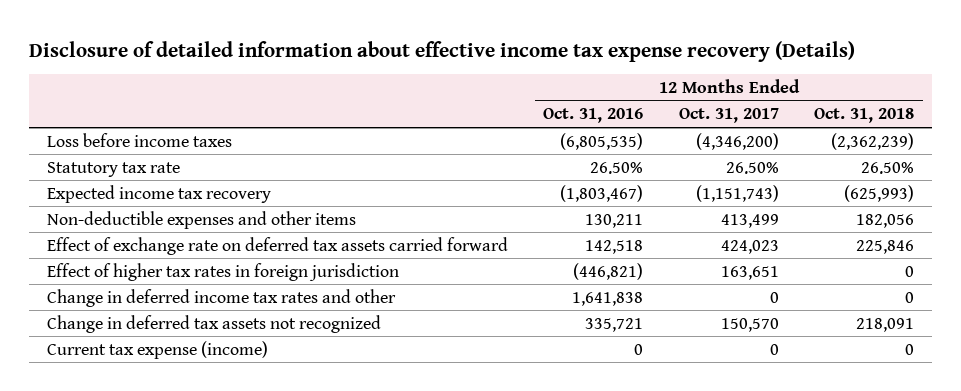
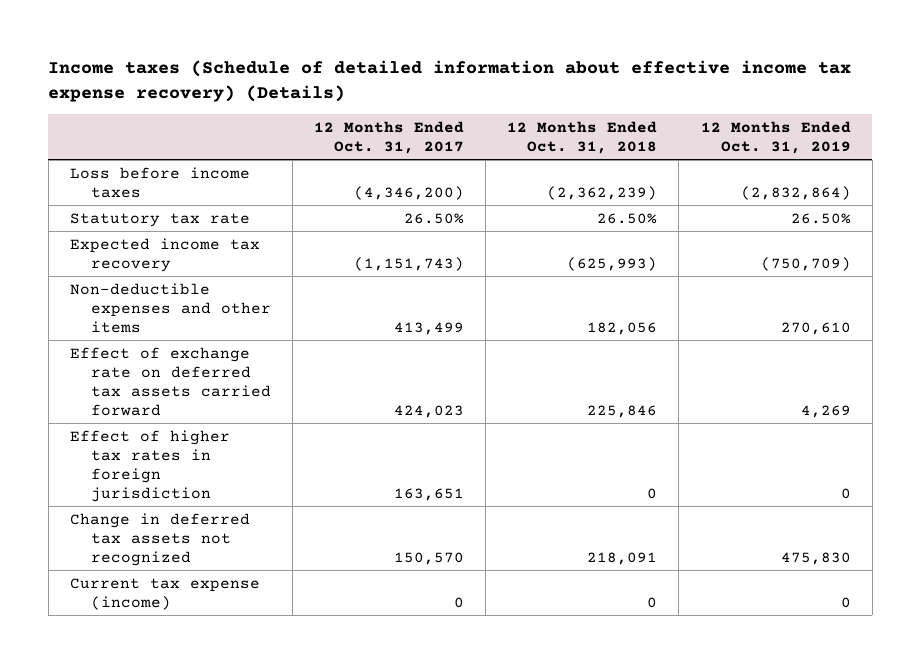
- Disclosure of detailed information about effective income tax expense recovery (Details)
+ Income taxes (Schedule of detailed information about effective income tax expense recovery) (Details)
- | 12 Months Ended Oct. 31, 2016 | 12 Months Ended Oct. 31, 2017 | 12 Months Ended Oct. 31, 2018
+ | 12 Months Ended Oct. 31, 2017 | 12 Months Ended Oct. 31, 2018 | 12 Months Ended Oct. 31, 2019
- Change in deferred income tax rates and other | 1,641,838 | 0 | 0

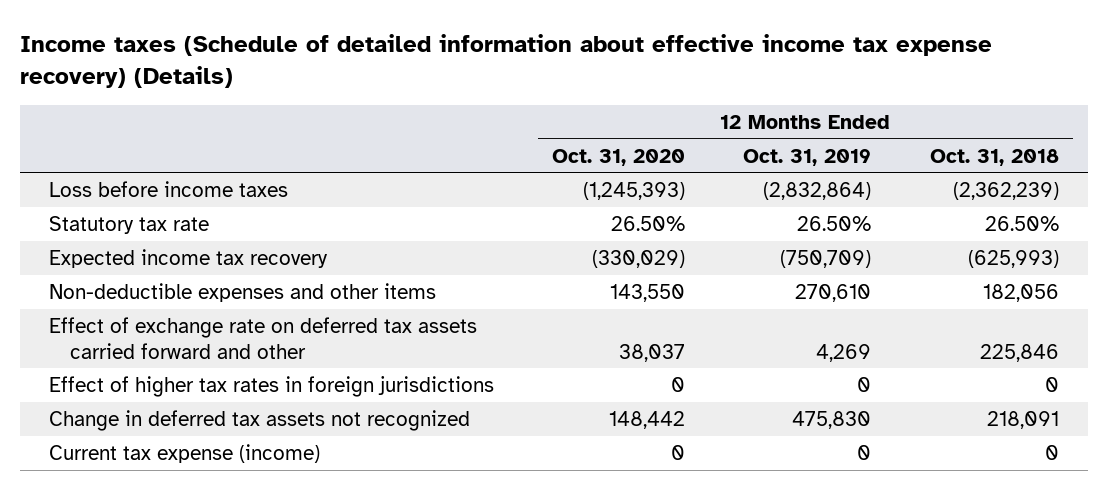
- | 12 Months Ended Oct. 31, 2017 | 12 Months Ended Oct. 31, 2018 | 12 Months Ended Oct. 31, 2019
+ | 12 Months Ended Oct. 31, 2020 | 12 Months Ended Oct. 31, 2019 | 12 Months Ended Oct. 31, 2018
- Effect of exchange rate on deferred tax assets carried forward | 424,023 | 225,846 | 4,269
- Effect of higher tax rates in foreign jurisdiction | 163,651 | 0 | 0
+ Effect of exchange rate on deferred tax assets carried forward and other | 38,037 | 4,269 | 225,846
+ Effect of higher tax rates in foreign jurisdictions | 0 | 0 | 0

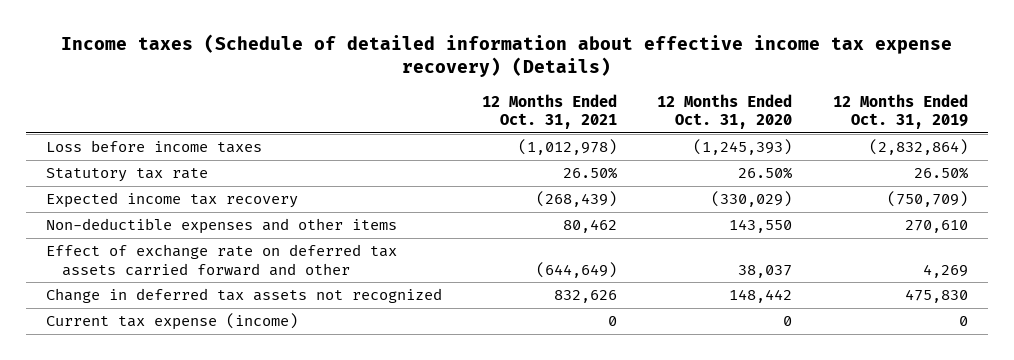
- | 12 Months Ended Oct. 31, 2020 | 12 Months Ended Oct. 31, 2019 | 12 Months Ended Oct. 31, 2018
+ | 12 Months Ended Oct. 31, 2021 | 12 Months Ended Oct. 31, 2020 | 12 Months Ended Oct. 31, 2019
- Effect of higher tax rates in foreign jurisdictions | 0 | 0 | 0

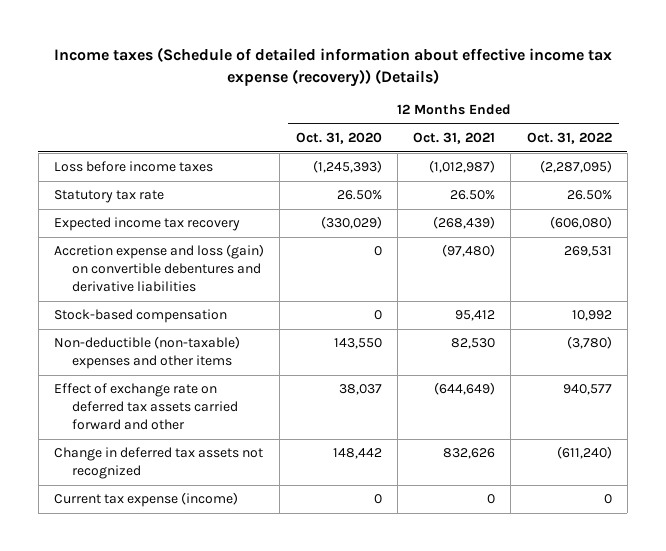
- Income taxes (Schedule of detailed information about effective income tax expense recovery) (Details)
+ Income taxes (Schedule of detailed information about effective income tax expense (recovery)) (Details)
- | 12 Months Ended Oct. 31, 2021 | 12 Months Ended Oct. 31, 2020 | 12 Months Ended Oct. 31, 2019
+ | 12 Months Ended Oct. 31, 2020 | 12 Months Ended Oct. 31, 2021 | 12 Months Ended Oct. 31, 2022
- Loss before income taxes | (1,012,978) | (1,245,393) | (2,832,864)
+ Loss before income taxes | (1,245,393) | (1,012,987) | (2,287,095)
- Non-deductible expenses and other items | 80,462 | 143,550 | 270,610
+ Accretion expense and loss (gain) on convertible debentures and derivative liabilities | 0 | (97,480) | 269,531
+ Stock-based compensation | 0 | 95,412 | 10,992
+ Non-deductible (non-taxable) expenses and other items | 143,550 | 82,530 | (3,780)

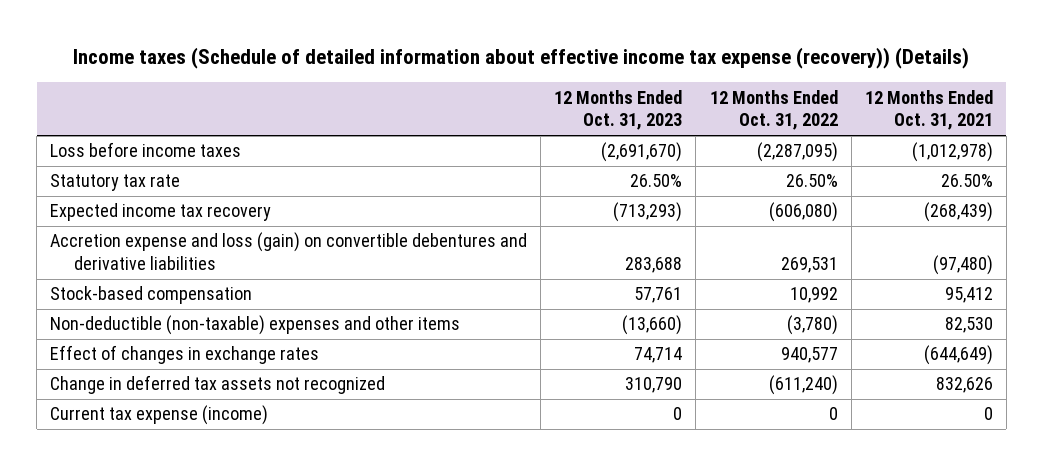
- | 12 Months Ended Oct. 31, 2020 | 12 Months Ended Oct. 31, 2021 | 12 Months Ended Oct. 31, 2022
+ | 12 Months Ended Oct. 31, 2023 | 12 Months Ended Oct. 31, 2022 | 12 Months Ended Oct. 31, 2021
- Loss before income taxes | (1,245,393) | (1,012,987) | (2,287,095)
+ Loss before income taxes | (2,691,670) | (2,287,095) | (1,012,978)
- Effect of exchange rate on deferred tax assets carried forward and other | 38,037 | (644,649) | 940,577
+ Effect of changes in exchange rates | 74,714 | 940,577 | (644,649)

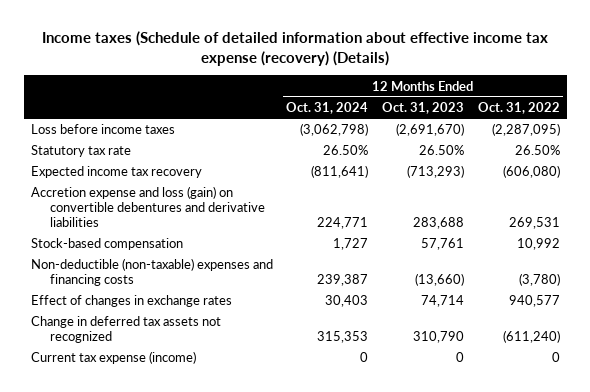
- Income taxes (Schedule of detailed information about effective income tax expense (recovery)) (Details)
+ Income taxes (Schedule of detailed information about effective income tax expense (recovery) (Details)
- | 12 Months Ended Oct. 31, 2023 | 12 Months Ended Oct. 31, 2022 | 12 Months Ended Oct. 31, 2021
+ | 12 Months Ended Oct. 31, 2024 | 12 Months Ended Oct. 31, 2023 | 12 Months Ended Oct. 31, 2022
- Non-deductible (non-taxable) expenses and other items | (13,660) | (3,780) | 82,530
+ Non-deductible (non-taxable) expenses and financing costs | 239,387 | (13,660) | (3,780)

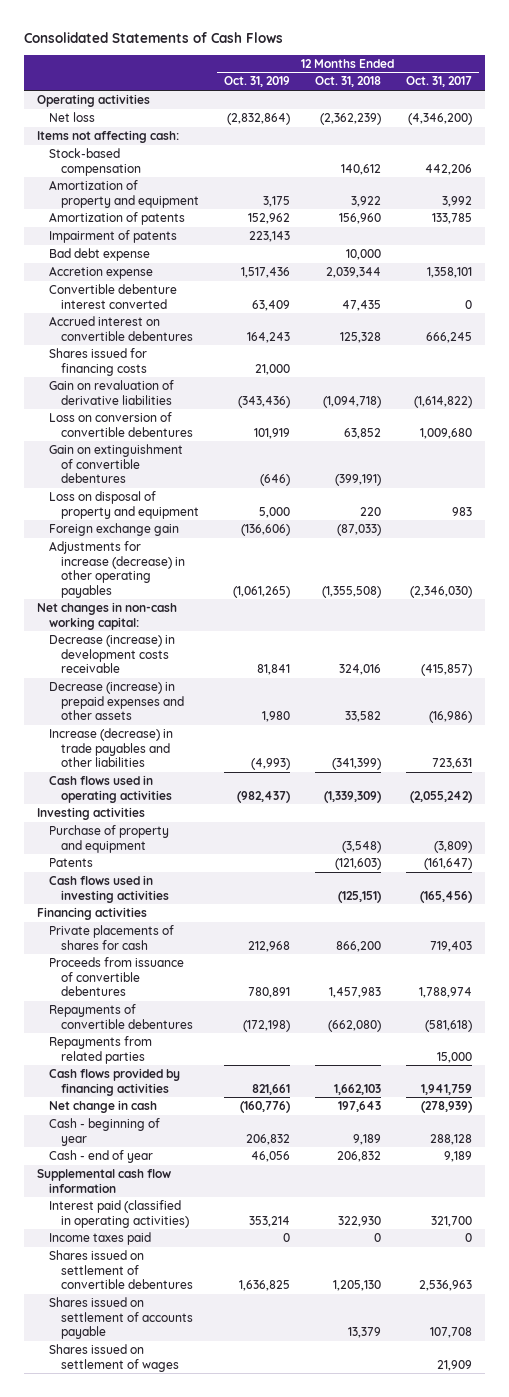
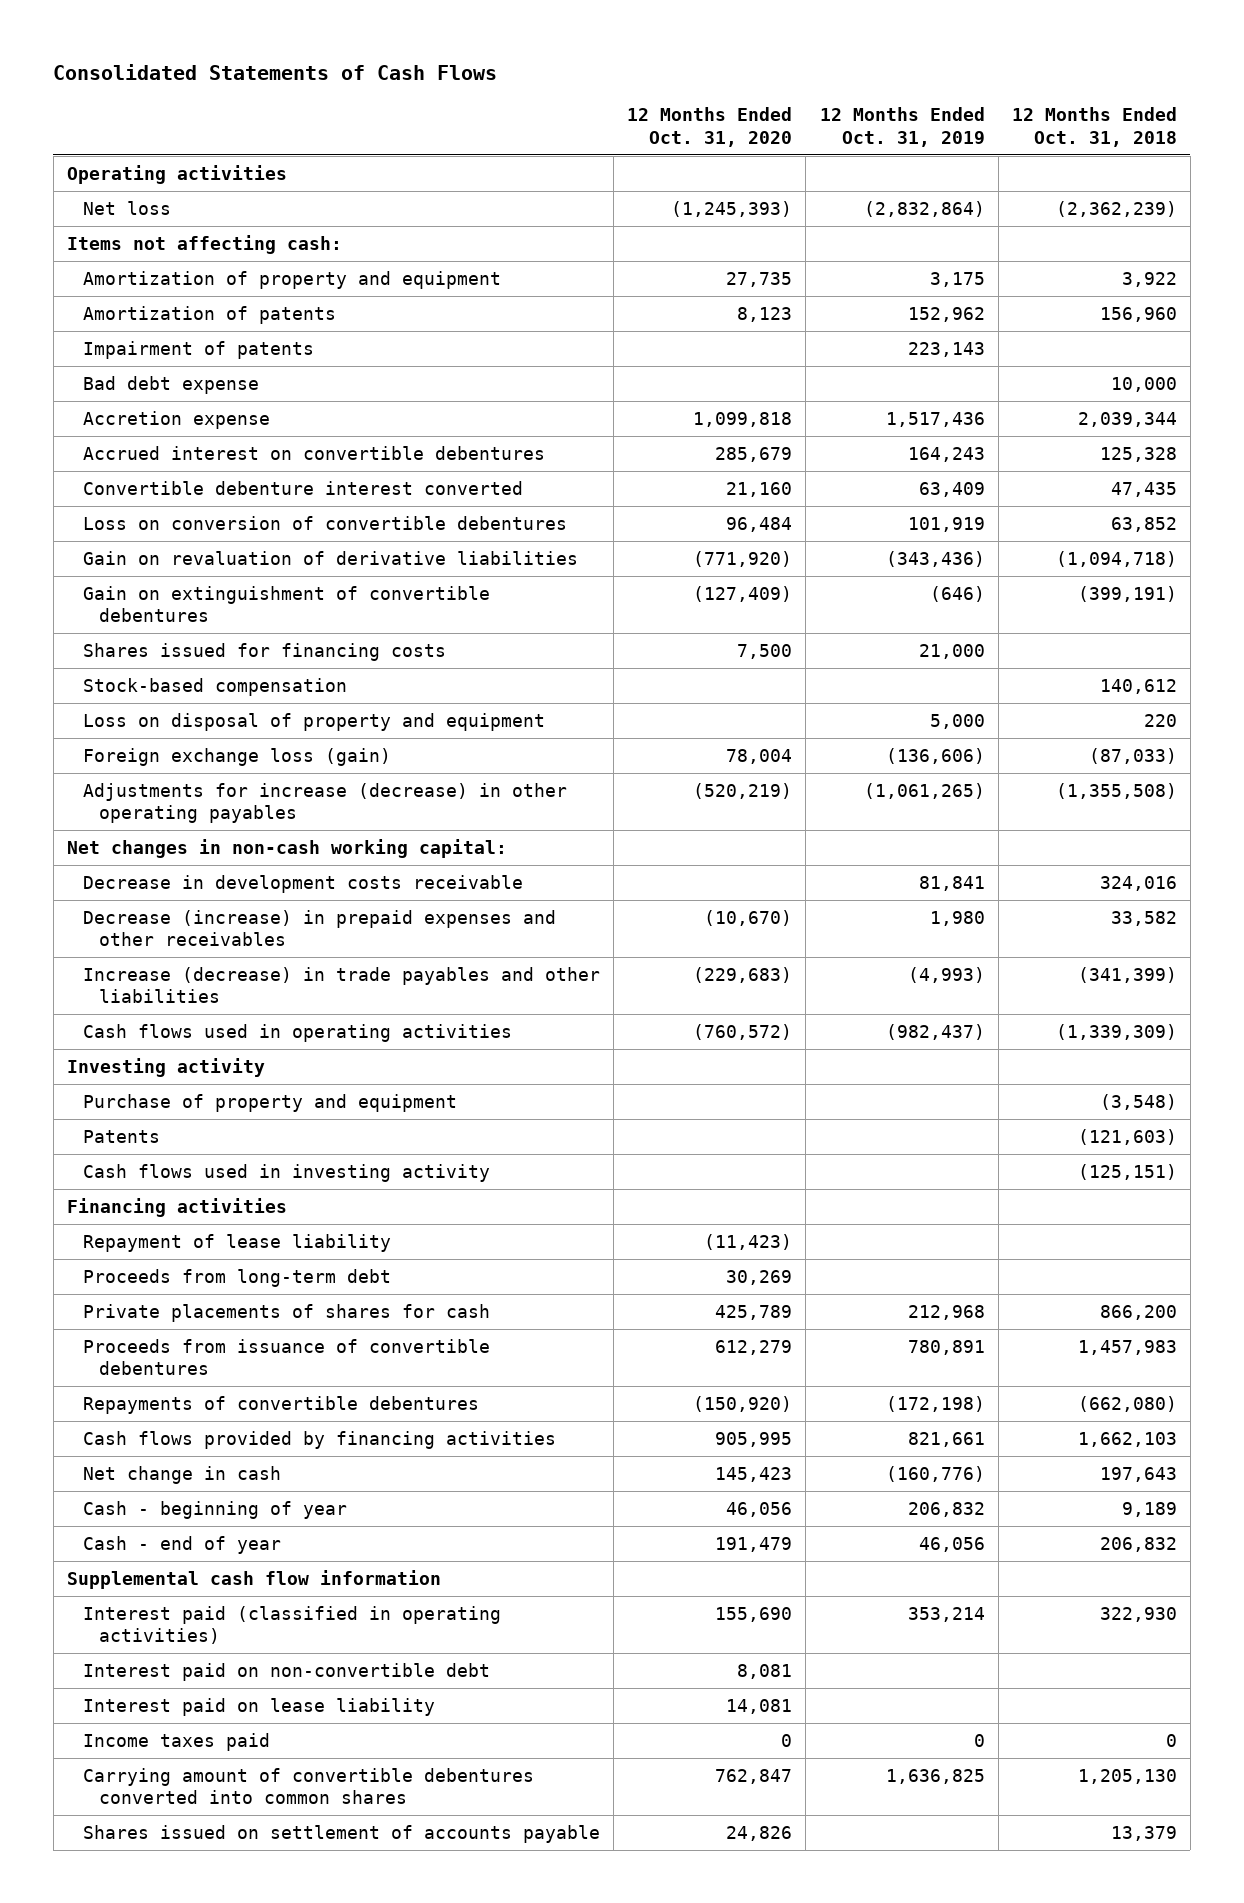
- | 12 Months Ended Oct. 31, 2019 | 12 Months Ended Oct. 31, 2018 | 12 Months Ended Oct. 31, 2017
+ | 12 Months Ended Oct. 31, 2020 | 12 Months Ended Oct. 31, 2019 | 12 Months Ended Oct. 31, 2018
moved down: Convertible debenture interest converted | 21,160 | 63,409 | 47,435
moved down: Gain on revaluation of derivative liabilities | (771,920) | (343,436) | (1,094,718)
moved down: Shares issued for financing costs | 7,500 | 21,000 |
moved down: Stock-based compensation | | | 140,612
- Foreign exchange gain | (136,606) | (87,033) |
+ Foreign exchange loss (gain) | 78,004 | (136,606) | (87,033)
- Decrease (increase) in development costs receivable | 81,841 | 324,016 | (415,857)
- Decrease (increase) in prepaid expenses and other assets | 1,980 | 33,582 | (16,986)
+ Decrease in development costs receivable | | 81,841 | 324,016
+ Decrease (increase) in prepaid expenses and other receivables | (10,670) | 1,980 | 33,582
- Investing activities
+ Investing activity
- Cash flows used in investing activities | | (125,151) | (165,456)
+ Cash flows used in investing activity | | | (125,151)
+ Repayment of lease liability | (11,423) | |
+ Proceeds from long-term debt | 30,269 | |
- Repayments from related parties | | | 15,000
+ Interest paid on non-convertible debt | 8,081 | |
+ Interest paid on lease liability | 14,081 | |
- Shares issued on settlement of convertible debentures | 1,636,825 | 1,205,130 | 2,536,963
+ Carrying amount of convertible debentures converted into common shares | 762,847 | 1,636,825 | 1,205,130
- Shares issued on settlement of wages | | | 21,909

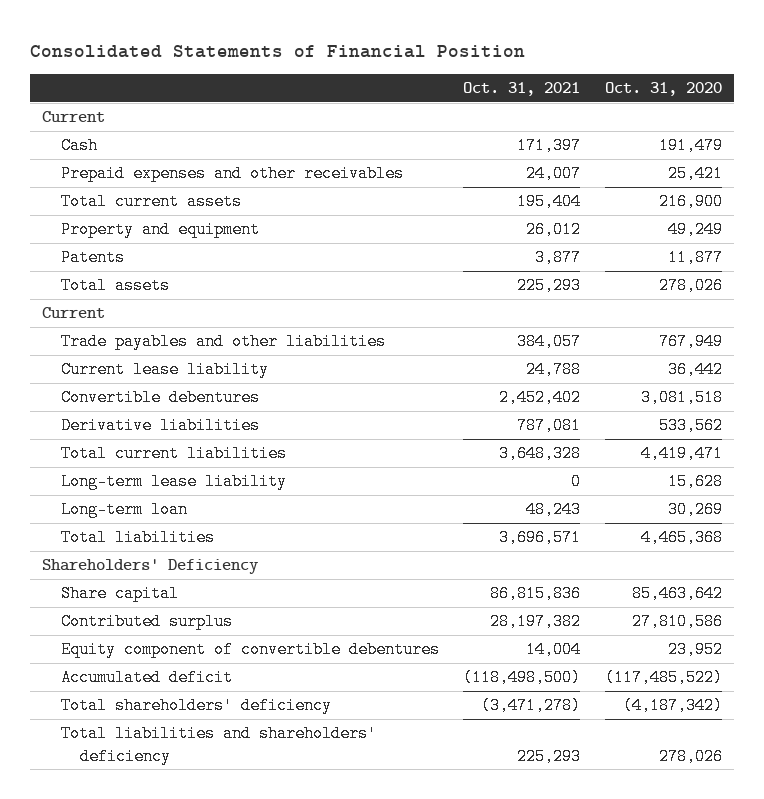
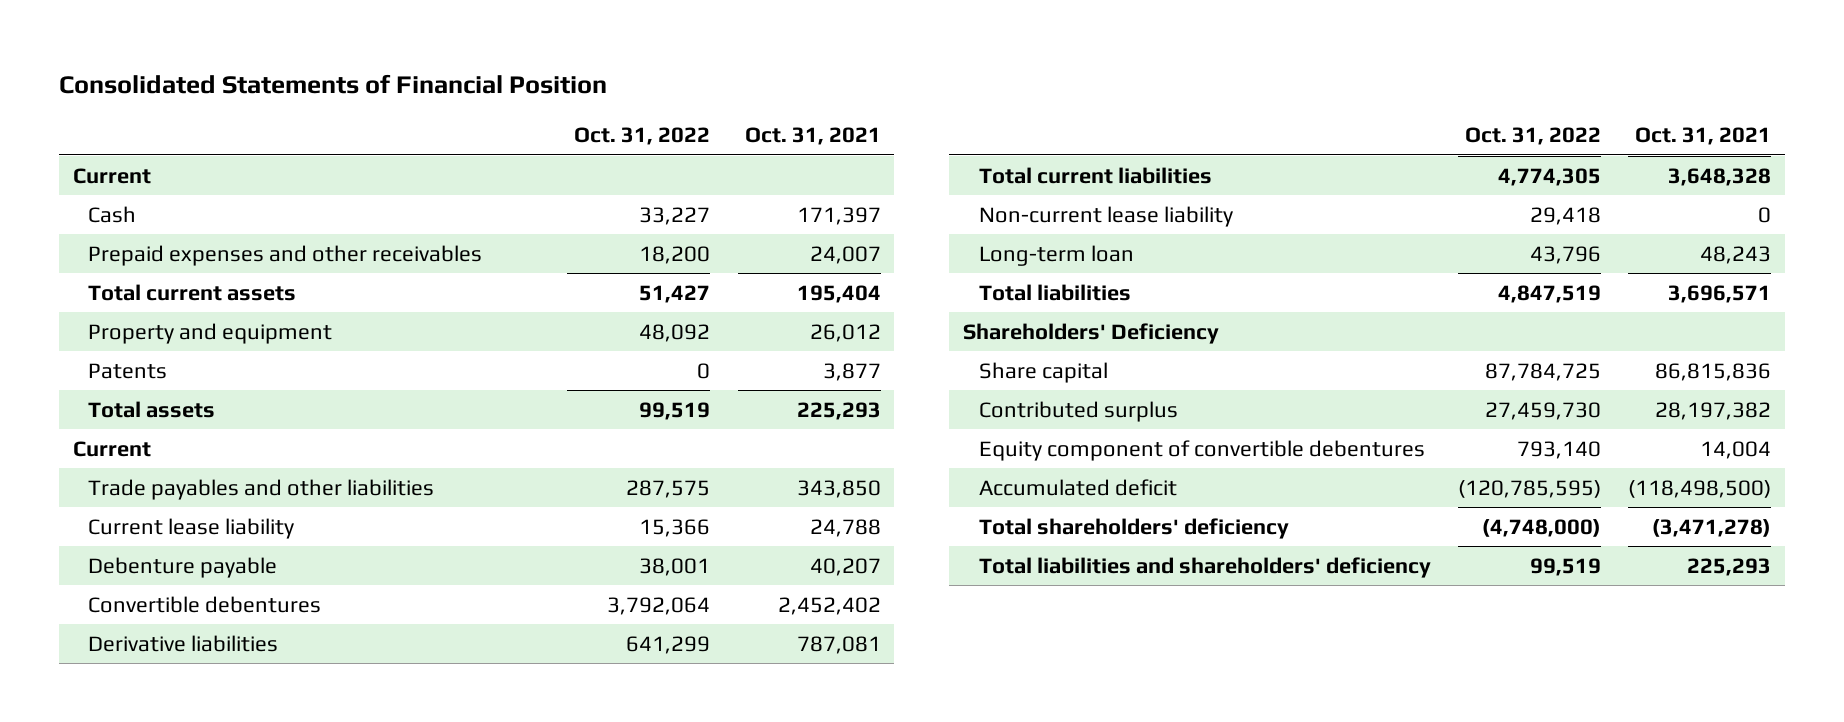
- | Oct. 31, 2021 | Oct. 31, 2020
+ | Oct. 31, 2022 | Oct. 31, 2021
- Trade payables and other liabilities | 384,057 | 767,949
+ Trade payables and other liabilities | 287,575 | 343,850
+ Debenture payable | 38,001 | 40,207
- Long-term lease liability | 0 | 15,628
+ Non-current lease liability | 29,418 | 0

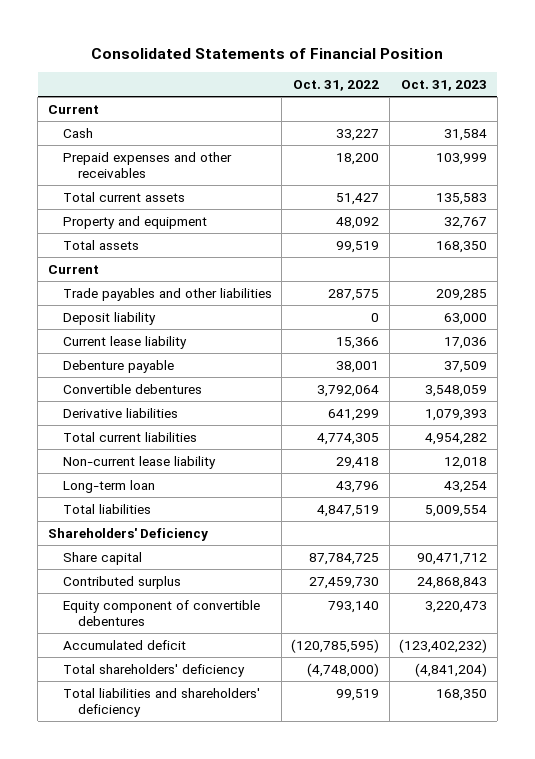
- | Oct. 31, 2022 | Oct. 31, 2021
+ | Oct. 31, 2022 | Oct. 31, 2023
- Patents | 0 | 3,877
+ Deposit liability | 0 | 63,000

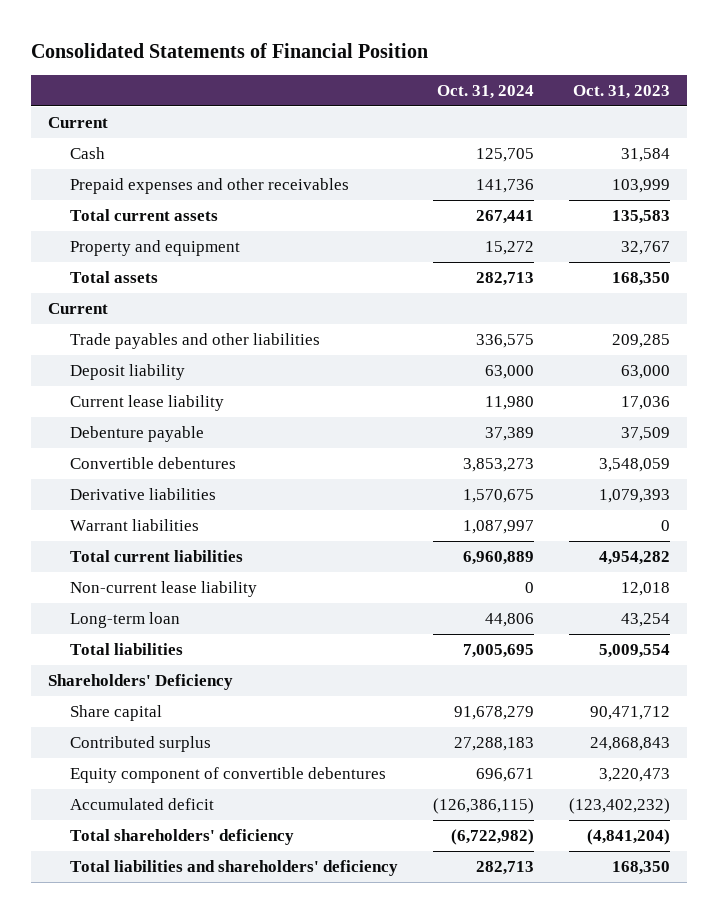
- | Oct. 31, 2022 | Oct. 31, 2023
+ | Oct. 31, 2024 | Oct. 31, 2023
+ Warrant liabilities | 1,087,997 | 0

